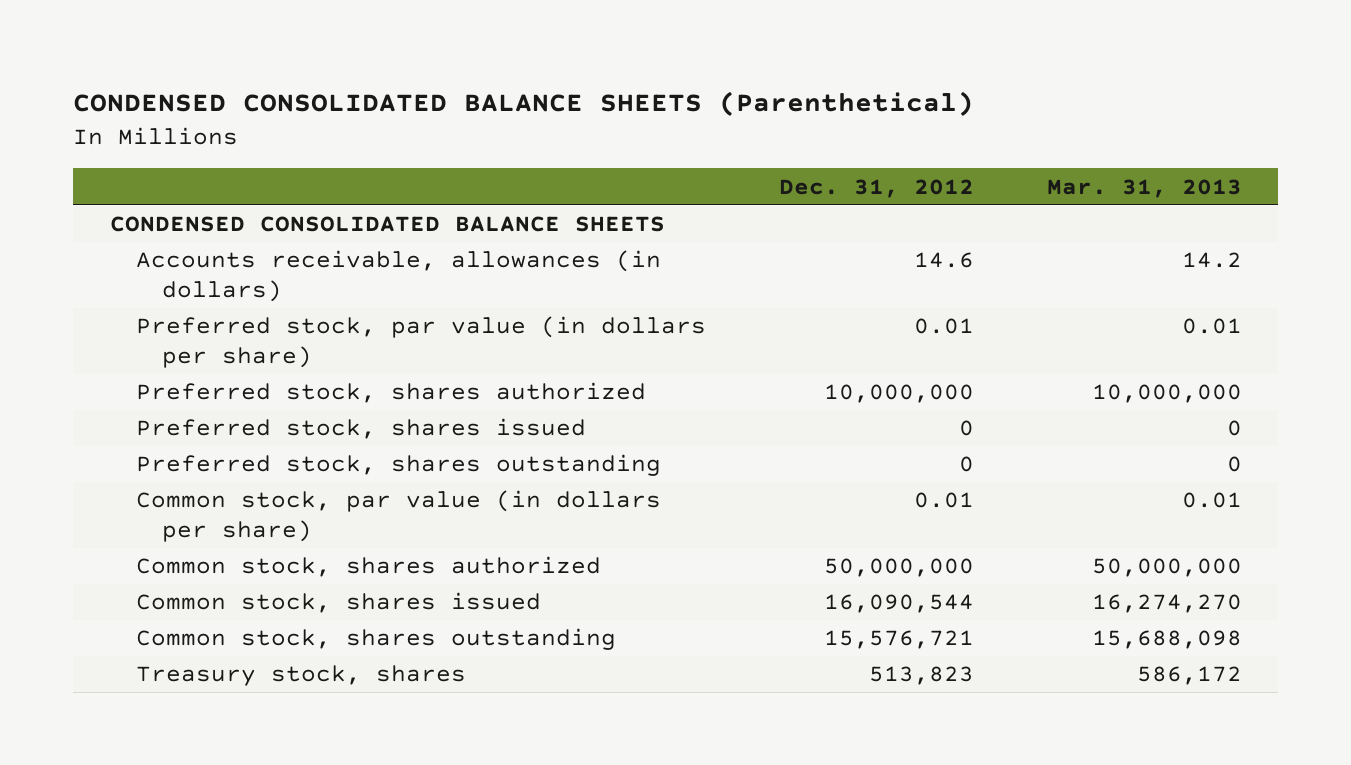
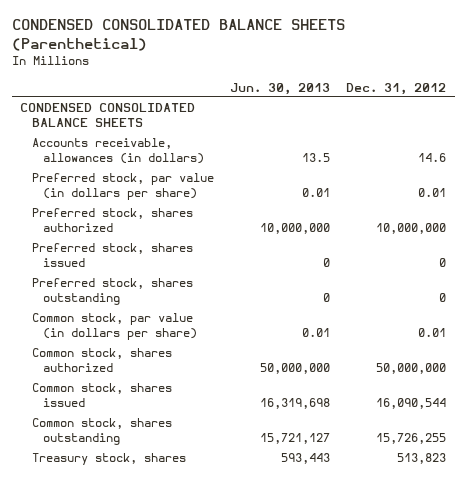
- | Dec. 31, 2012 | Mar. 31, 2013
+ | Jun. 30, 2013 | Dec. 31, 2012
- Common stock, shares outstanding | 15,576,721 | 15,688,098
+ Common stock, shares outstanding | 15,721,127 | 15,726,255

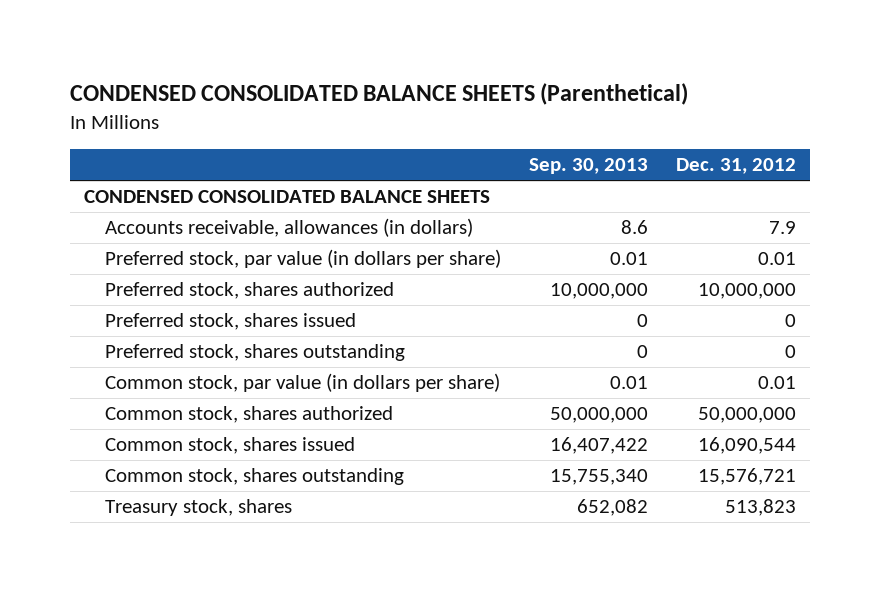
- | Jun. 30, 2013 | Dec. 31, 2012
+ | Sep. 30, 2013 | Dec. 31, 2012
- Accounts receivable, allowances (in dollars) | 13.5 | 14.6
+ Accounts receivable, allowances (in dollars) | 8.6 | 7.9
- Common stock, shares outstanding | 15,721,127 | 15,726,255
+ Common stock, shares outstanding | 15,755,340 | 15,576,721

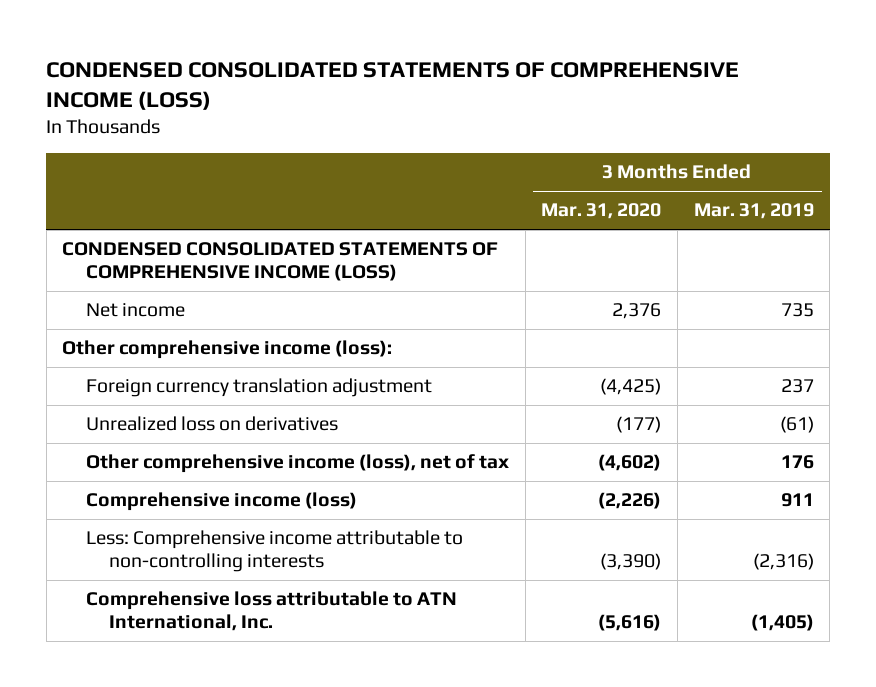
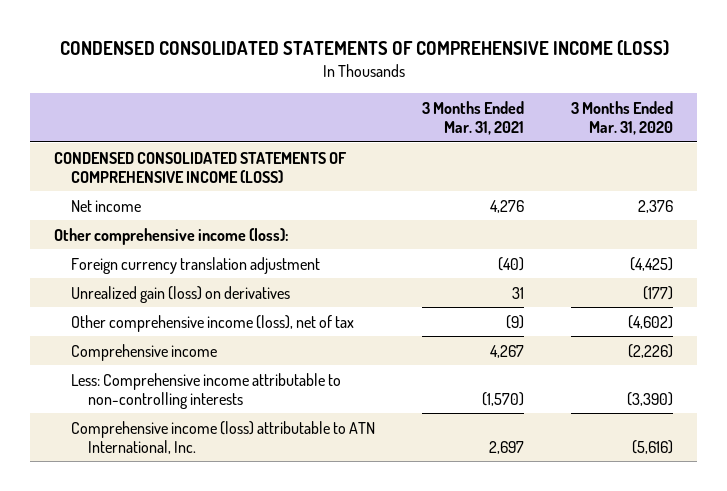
- | 3 Months Ended Mar. 31, 2020 | 3 Months Ended Mar. 31, 2019
+ | 3 Months Ended Mar. 31, 2021 | 3 Months Ended Mar. 31, 2020
- Unrealized loss on derivatives | (177) | (61)
+ Unrealized gain (loss) on derivatives | 31 | (177)
- Comprehensive income (loss) | (2,226) | 911
+ Comprehensive income | 4,267 | (2,226)
- Comprehensive loss attributable to ATN International, Inc. | (5,616) | (1,405)
+ Comprehensive income (loss) attributable to ATN International, Inc. | 2,697 | (5,616)

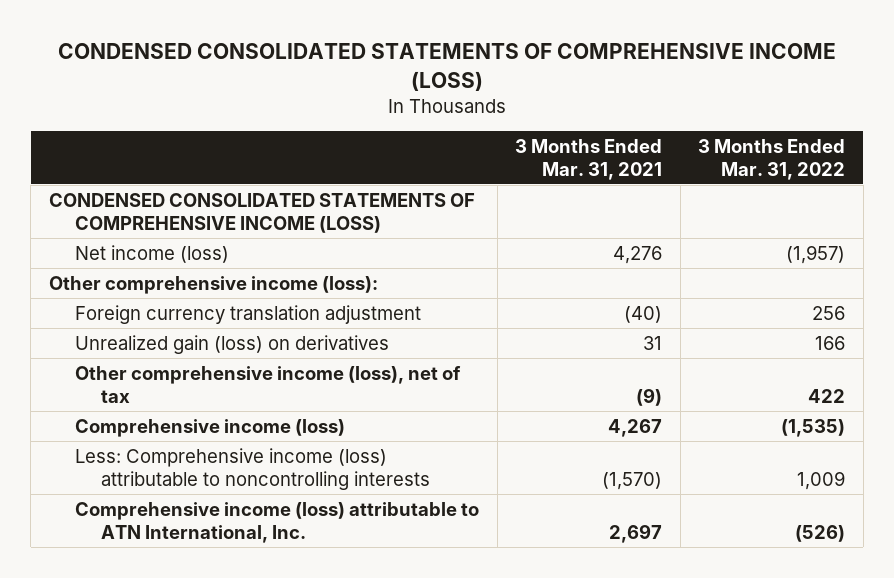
- | 3 Months Ended Mar. 31, 2021 | 3 Months Ended Mar. 31, 2020
+ | 3 Months Ended Mar. 31, 2021 | 3 Months Ended Mar. 31, 2022
- Net income | 4,276 | 2,376
+ Net income (loss) | 4,276 | (1,957)
- Comprehensive income | 4,267 | (2,226)
- Less: Comprehensive income attributable to non-controlling interests | (1,570) | (3,390)
+ Comprehensive income (loss) | 4,267 | (1,535)
+ Less: Comprehensive income (loss) attributable to noncontrolling interests | (1,570) | 1,009

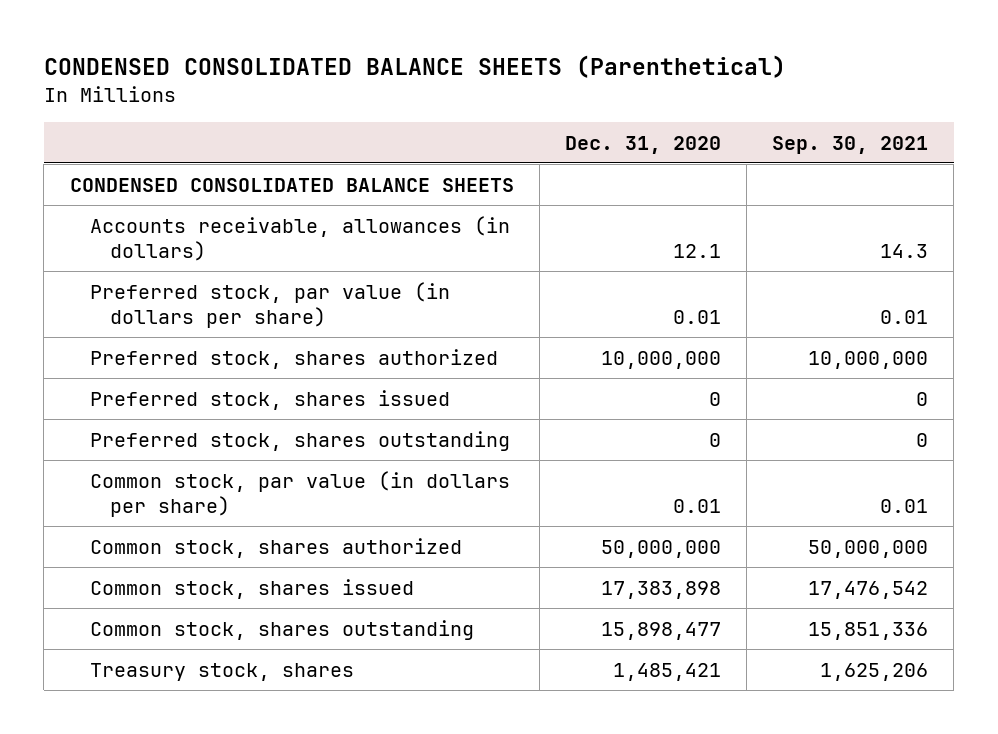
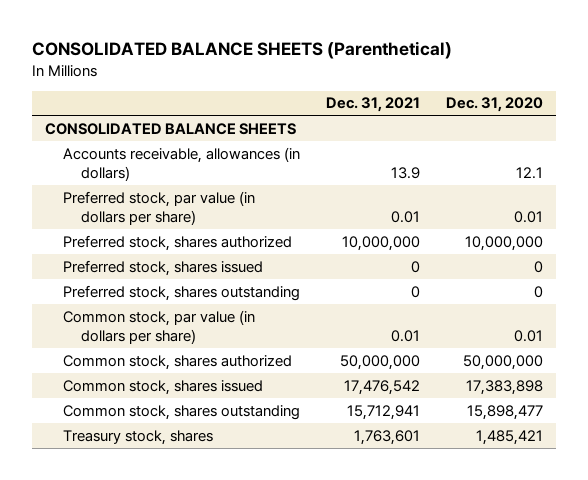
- CONDENSED CONSOLIDATED BALANCE SHEETS (Parenthetical)
+ CONSOLIDATED BALANCE SHEETS (Parenthetical)
- | Dec. 31, 2020 | Sep. 30, 2021
+ | Dec. 31, 2021 | Dec. 31, 2020
- CONDENSED CONSOLIDATED BALANCE SHEETS
+ CONSOLIDATED BALANCE SHEETS

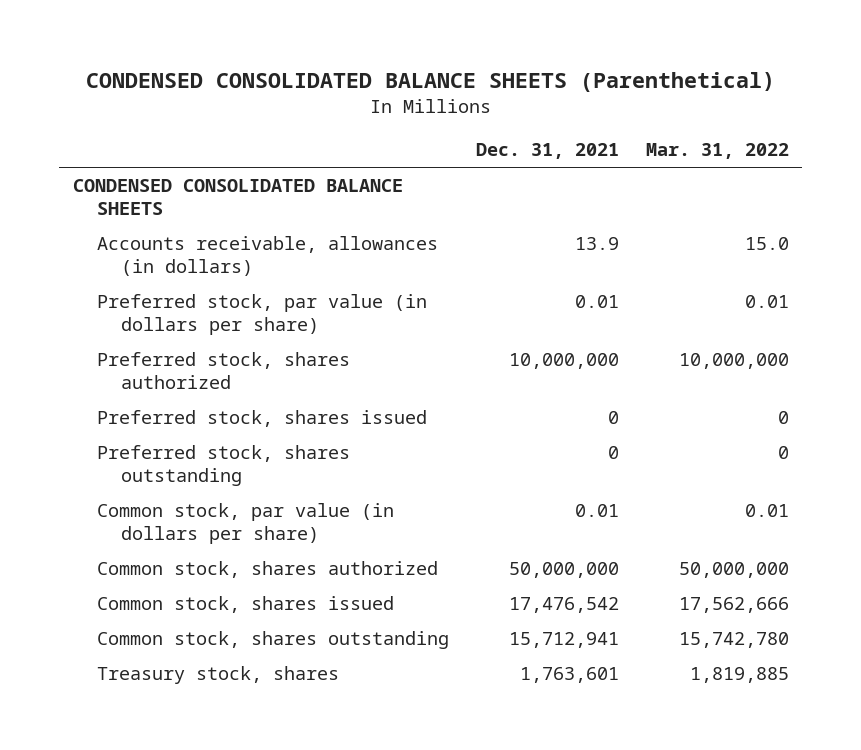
- CONSOLIDATED BALANCE SHEETS (Parenthetical)
+ CONDENSED CONSOLIDATED BALANCE SHEETS (Parenthetical)
- | Dec. 31, 2021 | Dec. 31, 2020
+ | Dec. 31, 2021 | Mar. 31, 2022
- CONSOLIDATED BALANCE SHEETS
+ CONDENSED CONSOLIDATED BALANCE SHEETS

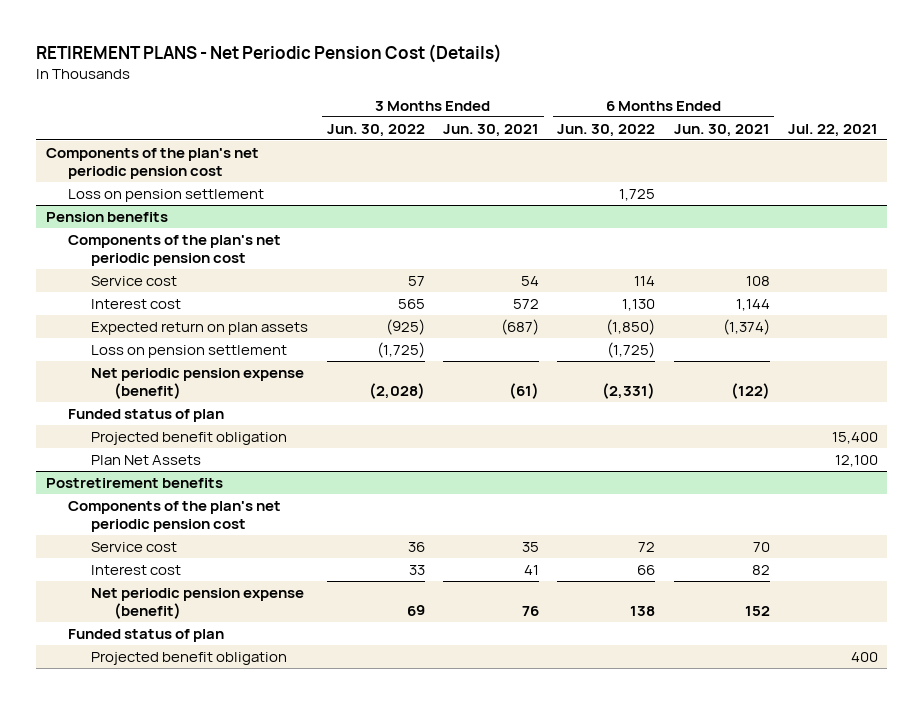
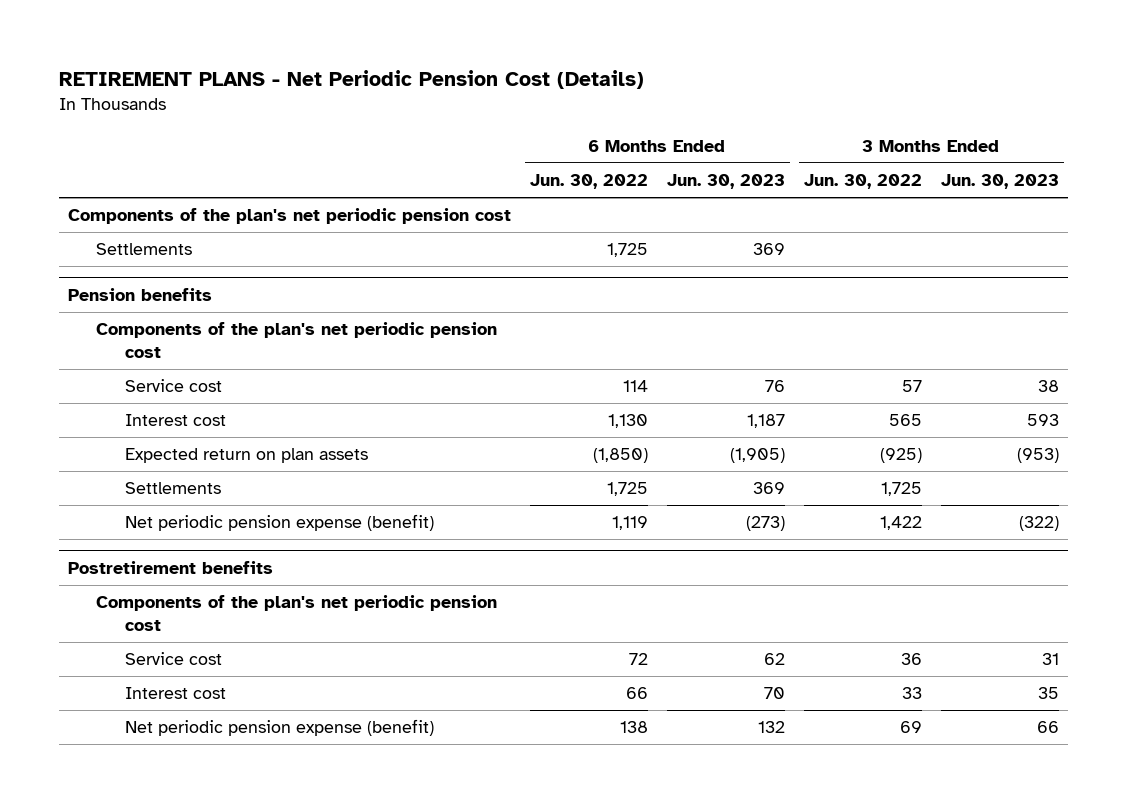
- | 3 Months Ended Jun. 30, 2022 | 3 Months Ended Jun. 30, 2021 | 6 Months Ended Jun. 30, 2022 | 6 Months Ended Jun. 30, 2021 | Jul. 22, 2021
+ | 6 Months Ended Jun. 30, 2022 | 6 Months Ended Jun. 30, 2023 | 3 Months Ended Jun. 30, 2022 | 3 Months Ended Jun. 30, 2023
- Loss on pension settlement | | | 1,725 | |
+ Settlements | 1,725 | 369 | |
@ Pension benefits
- Loss on pension settlement | (1,725) | | (1,725) | |
- Net periodic pension expense (benefit) | (2,028) | (61) | (2,331) | (122) |
- Funded status of plan
- Projected benefit obligation | | | | | 15,400
- Plan Net Assets | | | | | 12,100
+ Settlements | 1,725 | 369 | 1,725 |
+ Net periodic pension expense (benefit) | 1,119 | (273) | 1,422 | (322)
@ Postretirement benefits
- Funded status of plan
- Projected benefit obligation | | | | | 400

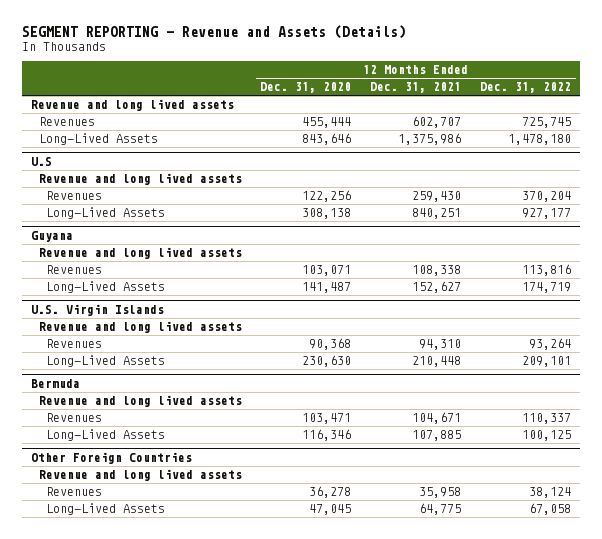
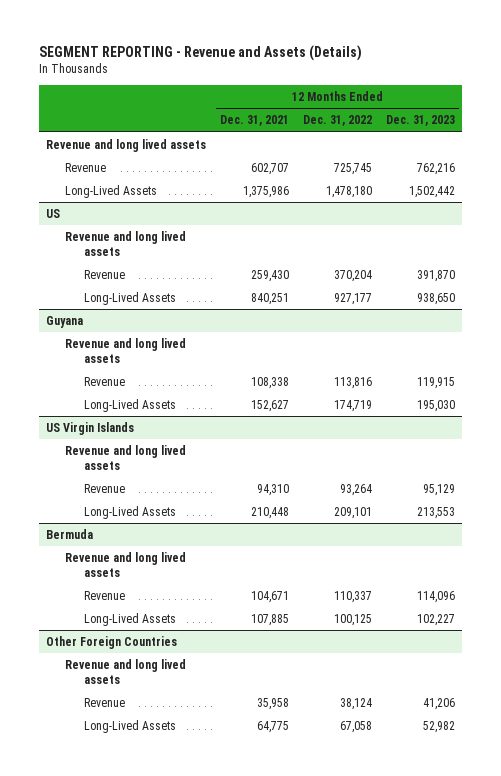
- | 12 Months Ended Dec. 31, 2020 | 12 Months Ended Dec. 31, 2021 | 12 Months Ended Dec. 31, 2022
+ | 12 Months Ended Dec. 31, 2021 | 12 Months Ended Dec. 31, 2022 | 12 Months Ended Dec. 31, 2023
- Revenues | 455,444 | 602,707 | 725,745
+ Revenue | 602,707 | 725,745 | 762,216
- U.S
+ US
- Revenues | 122,256 | 259,430 | 370,204
+ Revenue | 259,430 | 370,204 | 391,870
@ Guyana
- Revenues | 103,071 | 108,338 | 113,816
+ Revenue | 108,338 | 113,816 | 119,915
- U.S. Virgin Islands
+ US Virgin Islands
- Revenues | 90,368 | 94,310 | 93,264
+ Revenue | 94,310 | 93,264 | 95,129
@ Bermuda
- Revenues | 103,471 | 104,671 | 110,337
+ Revenue | 104,671 | 110,337 | 114,096
@ Other Foreign Countries
- Revenues | 36,278 | 35,958 | 38,124
+ Revenue | 35,958 | 38,124 | 41,206

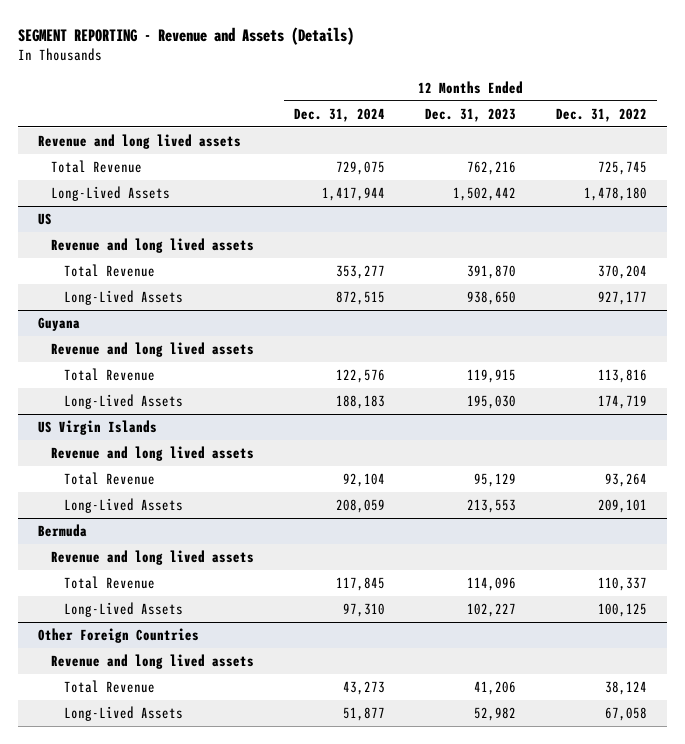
- | 12 Months Ended Dec. 31, 2021 | 12 Months Ended Dec. 31, 2022 | 12 Months Ended Dec. 31, 2023
+ | 12 Months Ended Dec. 31, 2024 | 12 Months Ended Dec. 31, 2023 | 12 Months Ended Dec. 31, 2022
- Revenue | 602,707 | 725,745 | 762,216
+ Total Revenue | 729,075 | 762,216 | 725,745
@ US
- Revenue | 259,430 | 370,204 | 391,870
+ Total Revenue | 353,277 | 391,870 | 370,204
@ Guyana
- Revenue | 108,338 | 113,816 | 119,915
+ Total Revenue | 122,576 | 119,915 | 113,816
@ US Virgin Islands
- Revenue | 94,310 | 93,264 | 95,129
+ Total Revenue | 92,104 | 95,129 | 93,264
@ Bermuda
- Revenue | 104,671 | 110,337 | 114,096
+ Total Revenue | 117,845 | 114,096 | 110,337
@ Other Foreign Countries
- Revenue | 35,958 | 38,124 | 41,206
+ Total Revenue | 43,273 | 41,206 | 38,124

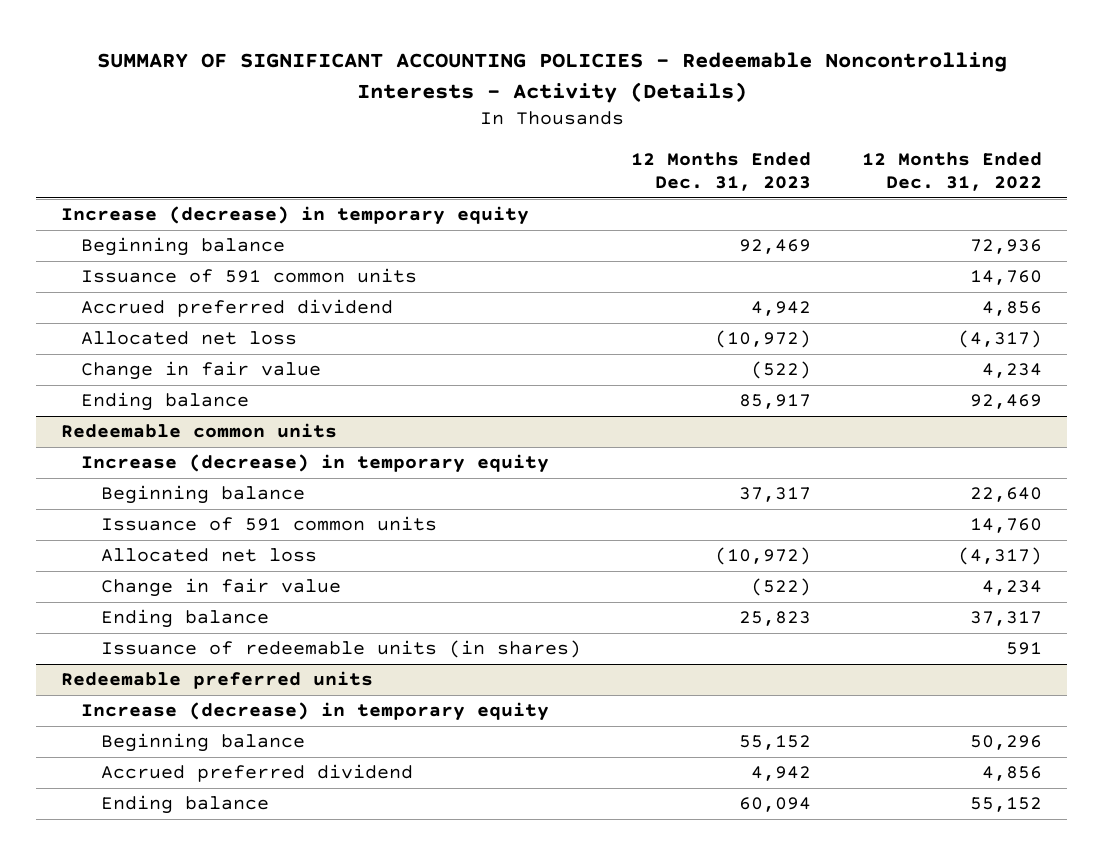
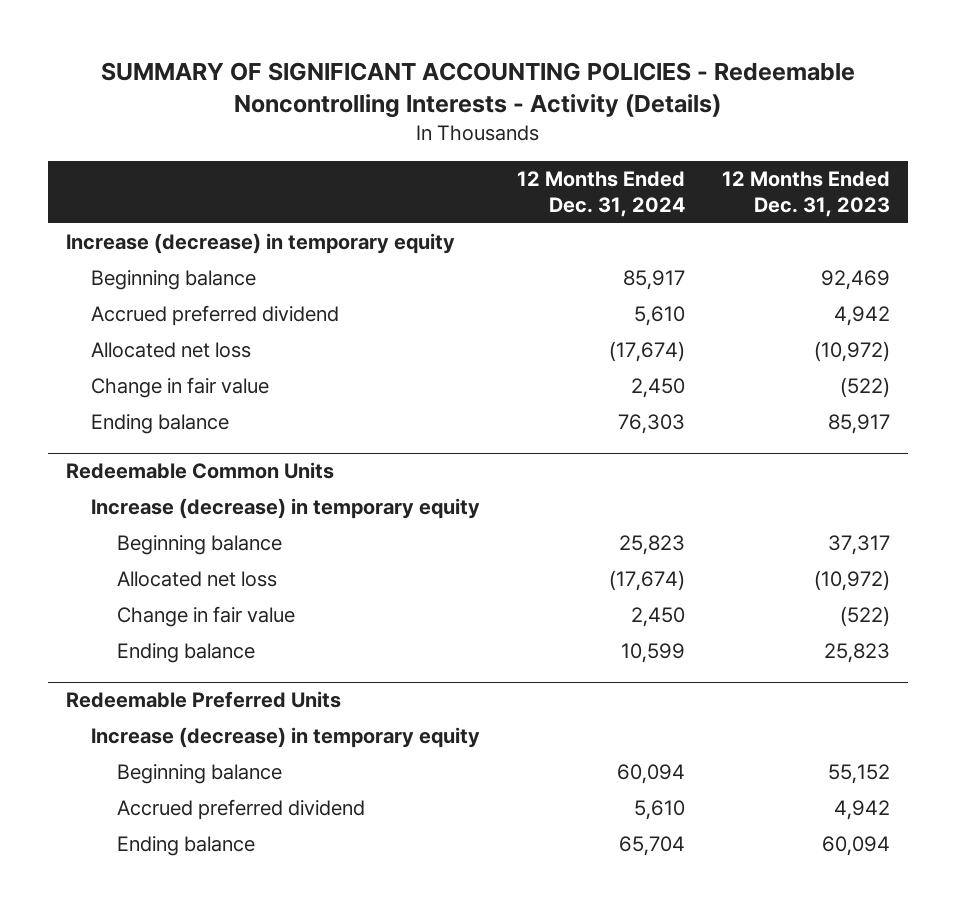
- | 12 Months Ended Dec. 31, 2023 | 12 Months Ended Dec. 31, 2022
+ | 12 Months Ended Dec. 31, 2024 | 12 Months Ended Dec. 31, 2023
- Issuance of 591 common units | | 14,760
- Redeemable common units
+ Redeemable Common Units
- Issuance of 591 common units | | 14,760
- Issuance of redeemable units (in shares) | | 591
- Redeemable preferred units
+ Redeemable Preferred Units

